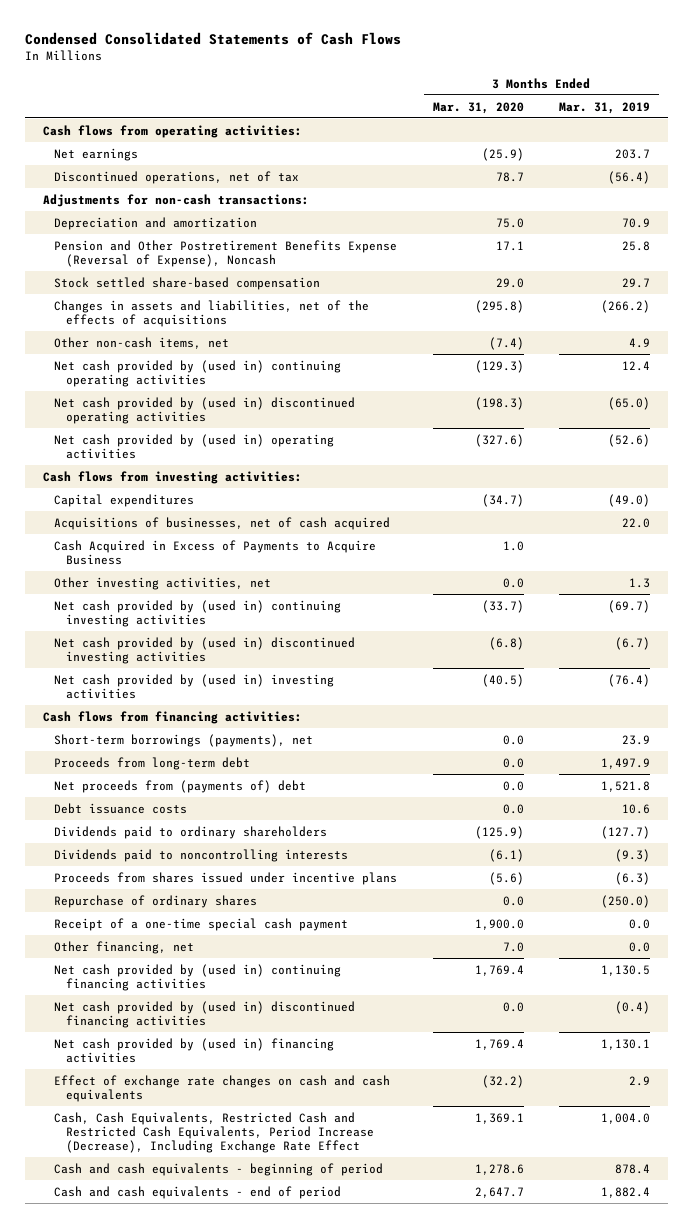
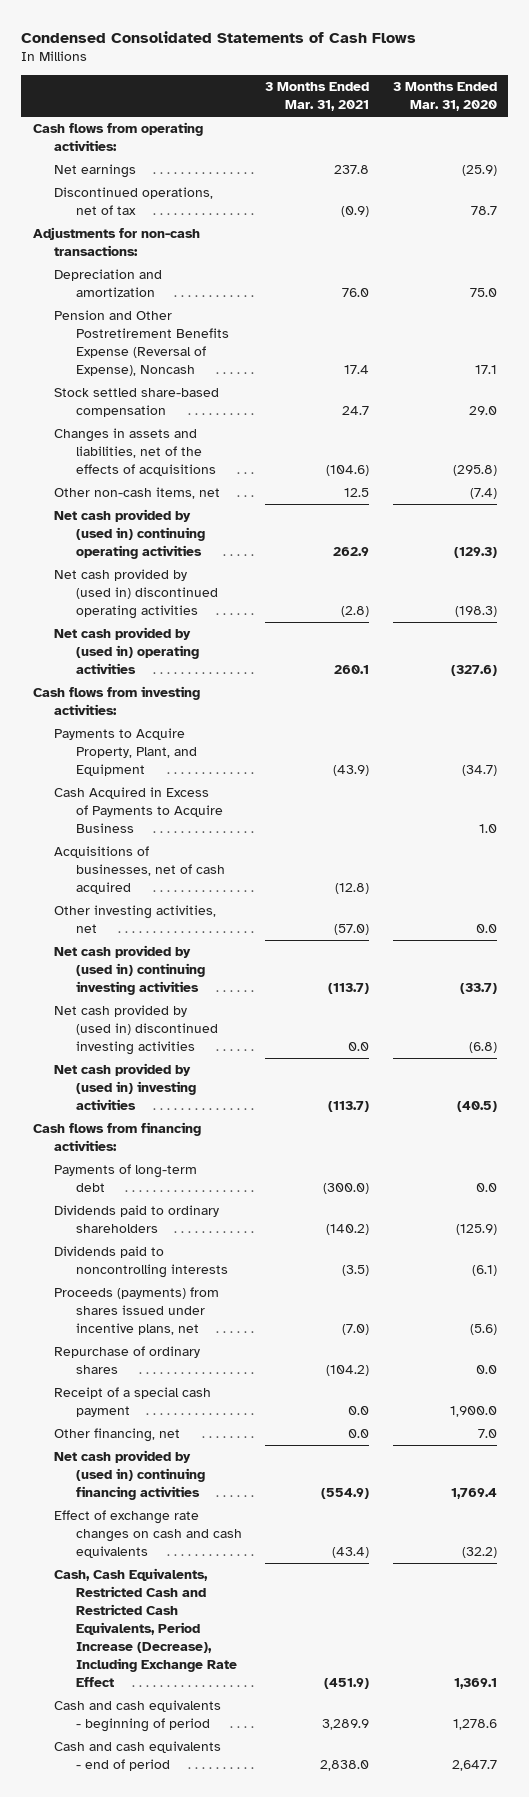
- | 3 Months Ended Mar. 31, 2020 | 3 Months Ended Mar. 31, 2019
+ | 3 Months Ended Mar. 31, 2021 | 3 Months Ended Mar. 31, 2020
- Capital expenditures | (34.7) | (49.0)
+ Payments to Acquire Property, Plant, and Equipment | (43.9) | (34.7)
moved down: Acquisitions of businesses, net of cash acquired | (12.8) |
- Short-term borrowings (payments), net | 0.0 | 23.9
- Proceeds from long-term debt | 0.0 | 1,497.9
- Net proceeds from (payments of) debt | 0.0 | 1,521.8
- Debt issuance costs | 0.0 | 10.6
+ Payments of long-term debt | (300.0) | 0.0
- Proceeds from shares issued under incentive plans | (5.6) | (6.3)
+ Proceeds (payments) from shares issued under incentive plans, net | (7.0) | (5.6)
- Receipt of a one-time special cash payment | 1,900.0 | 0.0
+ Receipt of a special cash payment | 0.0 | 1,900.0
- Net cash provided by (used in) discontinued financing activities | 0.0 | (0.4)
- Net cash provided by (used in) financing activities | 1,769.4 | 1,130.1

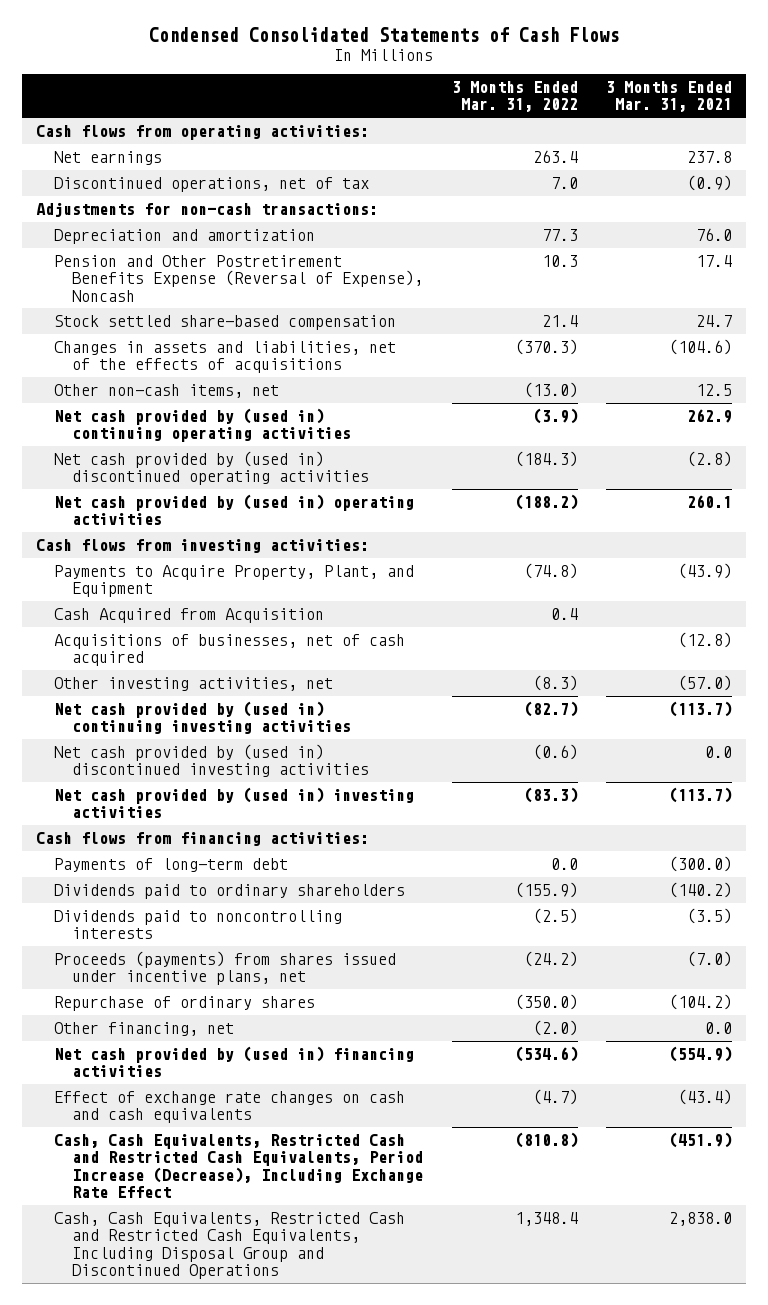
- | 3 Months Ended Mar. 31, 2021 | 3 Months Ended Mar. 31, 2020
+ | 3 Months Ended Mar. 31, 2022 | 3 Months Ended Mar. 31, 2021
- Cash Acquired in Excess of Payments to Acquire Business | | 1.0
+ Cash Acquired from Acquisition | 0.4 |
- Receipt of a special cash payment | 0.0 | 1,900.0
- Net cash provided by (used in) continuing financing activities | (554.9) | 1,769.4
+ Net cash provided by (used in) financing activities | (534.6) | (554.9)
- Cash and cash equivalents - beginning of period | 3,289.9 | 1,278.6
- Cash and cash equivalents - end of period | 2,838.0 | 2,647.7
+ Cash, Cash Equivalents, Restricted Cash and Restricted Cash Equivalents, Including Disposal Group and Discontinued Operations | 1,348.4 | 2,838.0

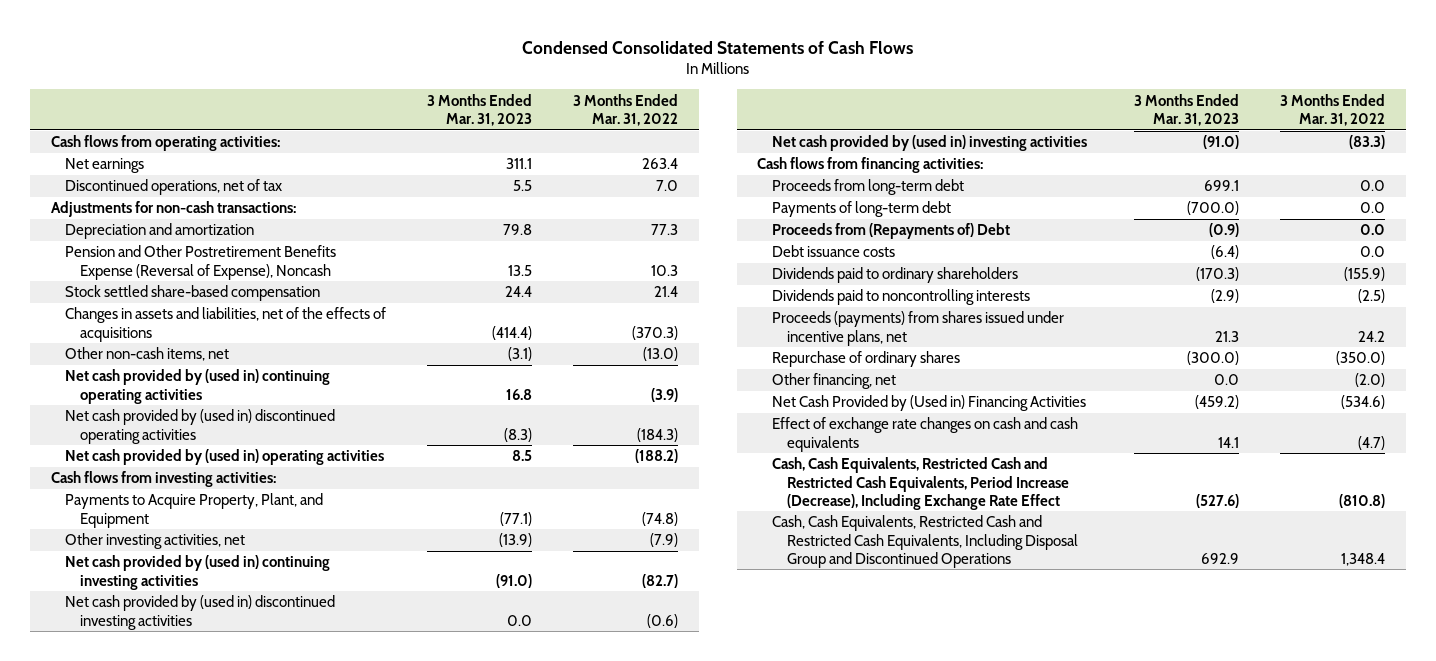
- | 3 Months Ended Mar. 31, 2022 | 3 Months Ended Mar. 31, 2021
+ | 3 Months Ended Mar. 31, 2023 | 3 Months Ended Mar. 31, 2022
- Cash Acquired from Acquisition | 0.4 |
- Acquisitions of businesses, net of cash acquired | | (12.8)
- Other investing activities, net | (8.3) | (57.0)
+ Other investing activities, net | (13.9) | (7.9)
+ Proceeds from long-term debt | 699.1 | 0.0
+ Proceeds from (Repayments of) Debt | (0.9) | 0.0
+ Debt issuance costs | (6.4) | 0.0
- Proceeds (payments) from shares issued under incentive plans, net | (24.2) | (7.0)
+ Proceeds (payments) from shares issued under incentive plans, net | 21.3 | 24.2
- Net cash provided by (used in) financing activities | (534.6) | (554.9)
+ Net Cash Provided by (Used in) Financing Activities | (459.2) | (534.6)

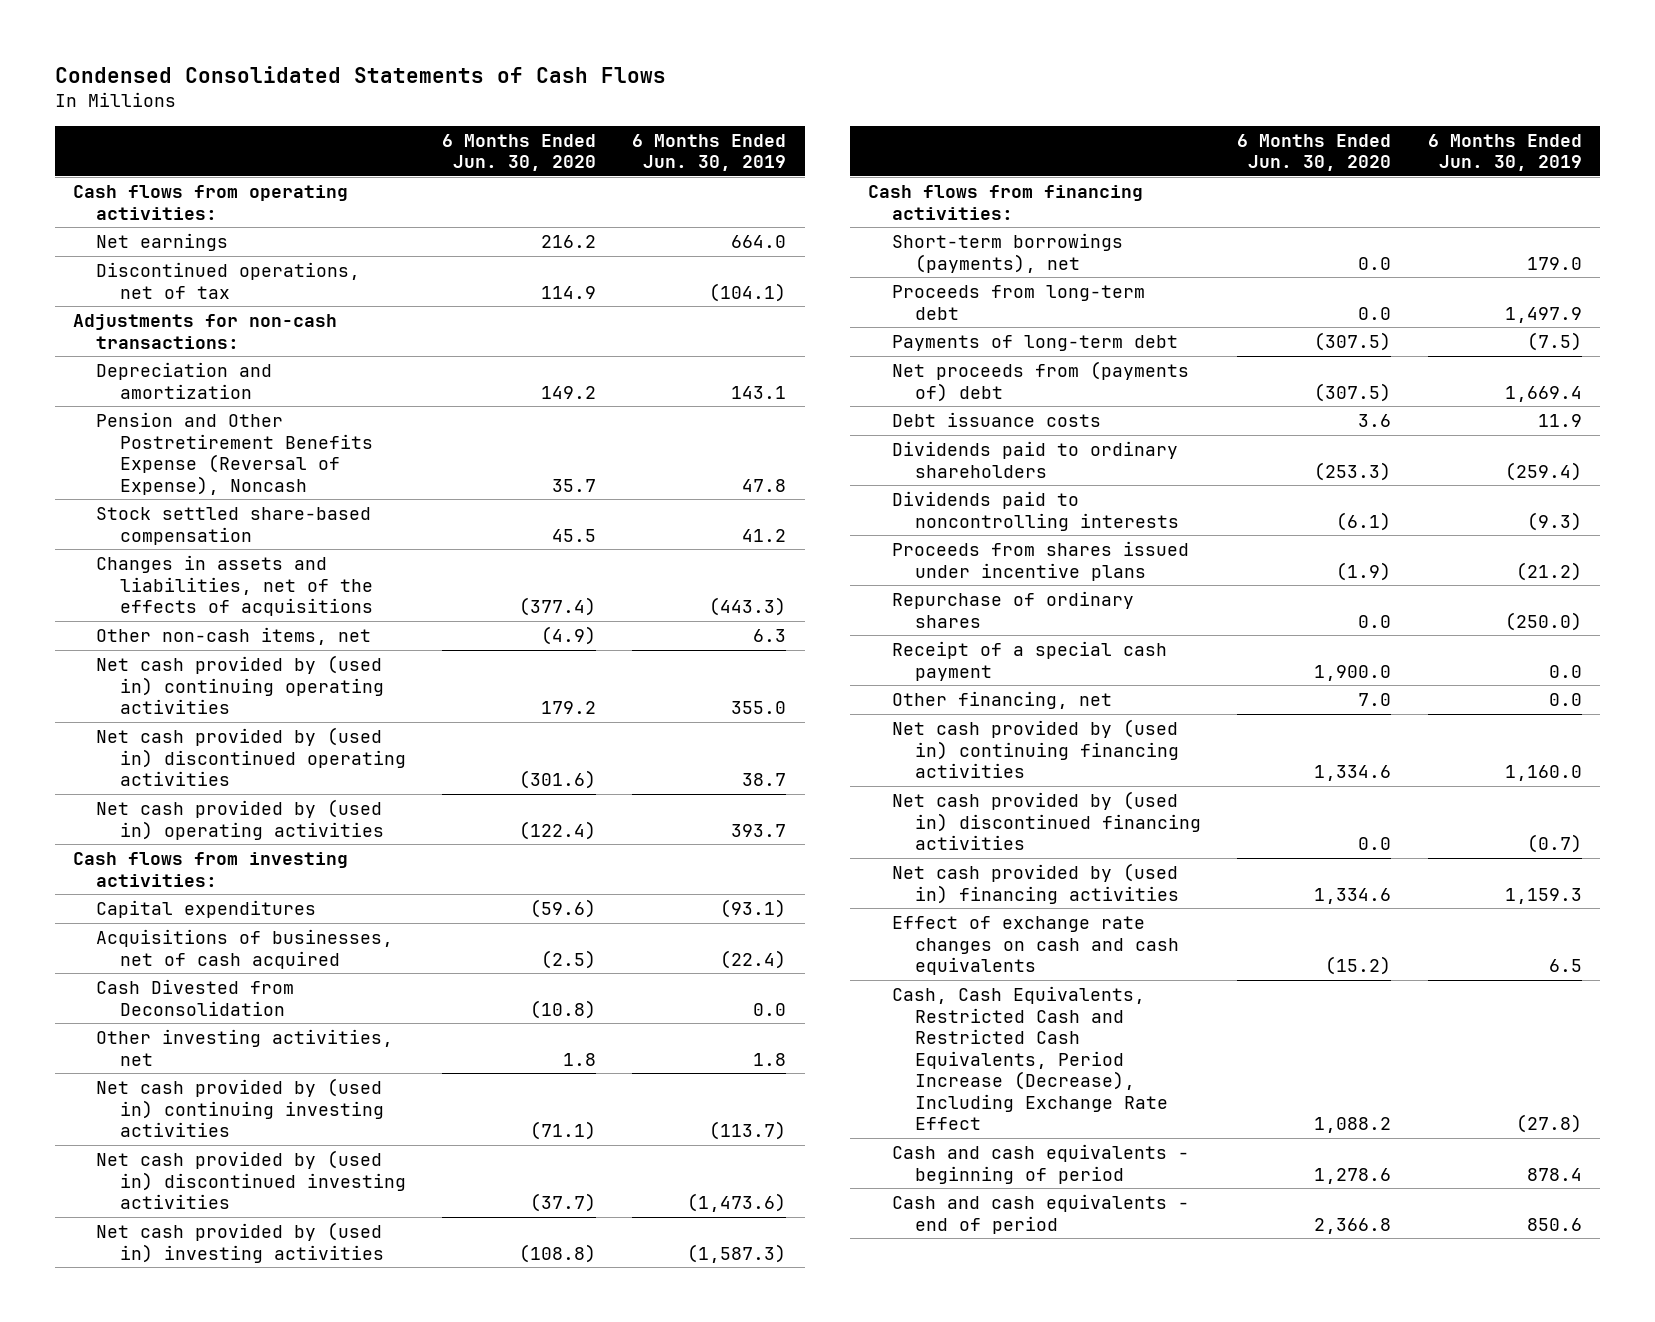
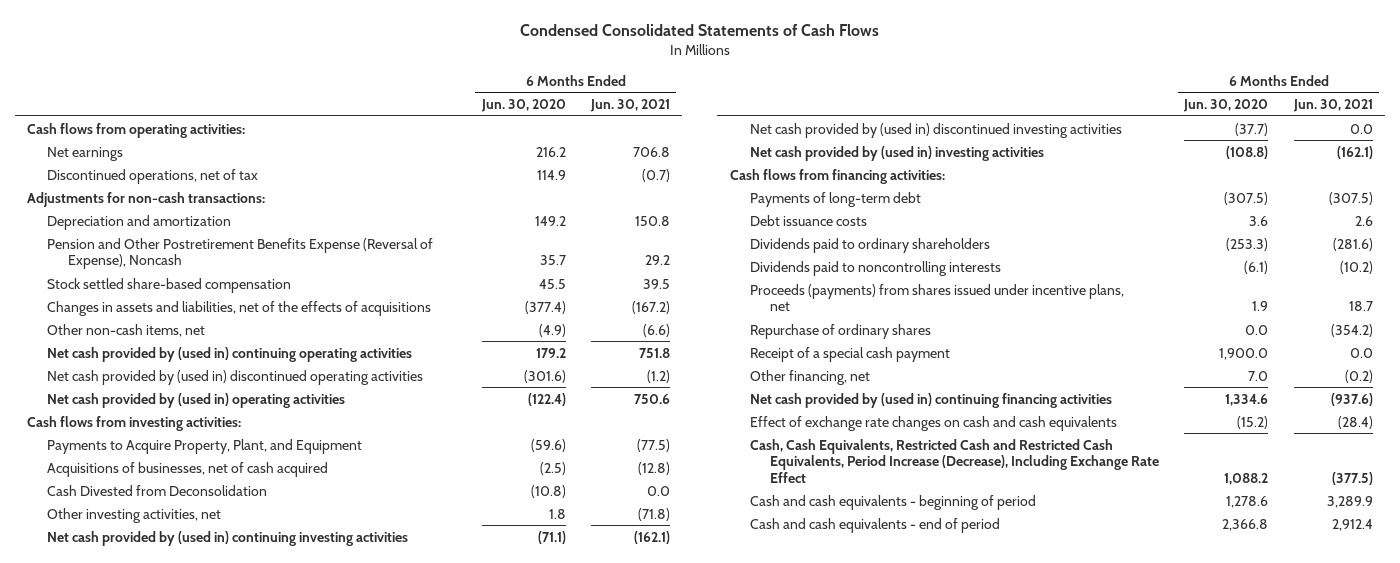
- | 6 Months Ended Jun. 30, 2020 | 6 Months Ended Jun. 30, 2019
+ | 6 Months Ended Jun. 30, 2020 | 6 Months Ended Jun. 30, 2021
- Capital expenditures | (59.6) | (93.1)
+ Payments to Acquire Property, Plant, and Equipment | (59.6) | (77.5)
- Short-term borrowings (payments), net | 0.0 | 179.0
- Proceeds from long-term debt | 0.0 | 1,497.9
- Net proceeds from (payments of) debt | (307.5) | 1,669.4
- Proceeds from shares issued under incentive plans | (1.9) | (21.2)
+ Proceeds (payments) from shares issued under incentive plans, net | 1.9 | 18.7
- Net cash provided by (used in) discontinued financing activities | 0.0 | (0.7)
- Net cash provided by (used in) financing activities | 1,334.6 | 1,159.3

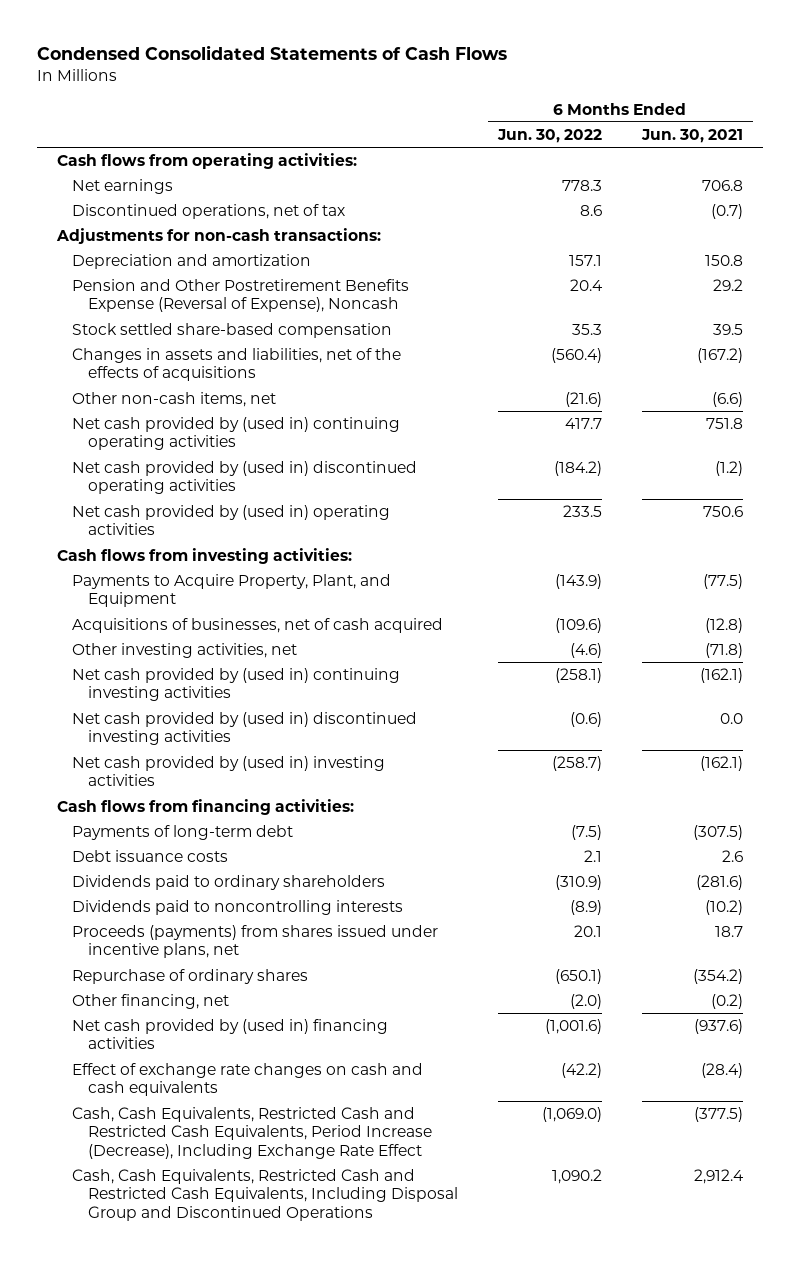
- | 6 Months Ended Jun. 30, 2020 | 6 Months Ended Jun. 30, 2021
+ | 6 Months Ended Jun. 30, 2022 | 6 Months Ended Jun. 30, 2021
- Cash Divested from Deconsolidation | (10.8) | 0.0
- Receipt of a special cash payment | 1,900.0 | 0.0
- Net cash provided by (used in) continuing financing activities | 1,334.6 | (937.6)
+ Net cash provided by (used in) financing activities | (1,001.6) | (937.6)
- Cash and cash equivalents - beginning of period | 1,278.6 | 3,289.9
- Cash and cash equivalents - end of period | 2,366.8 | 2,912.4
+ Cash, Cash Equivalents, Restricted Cash and Restricted Cash Equivalents, Including Disposal Group and Discontinued Operations | 1,090.2 | 2,912.4

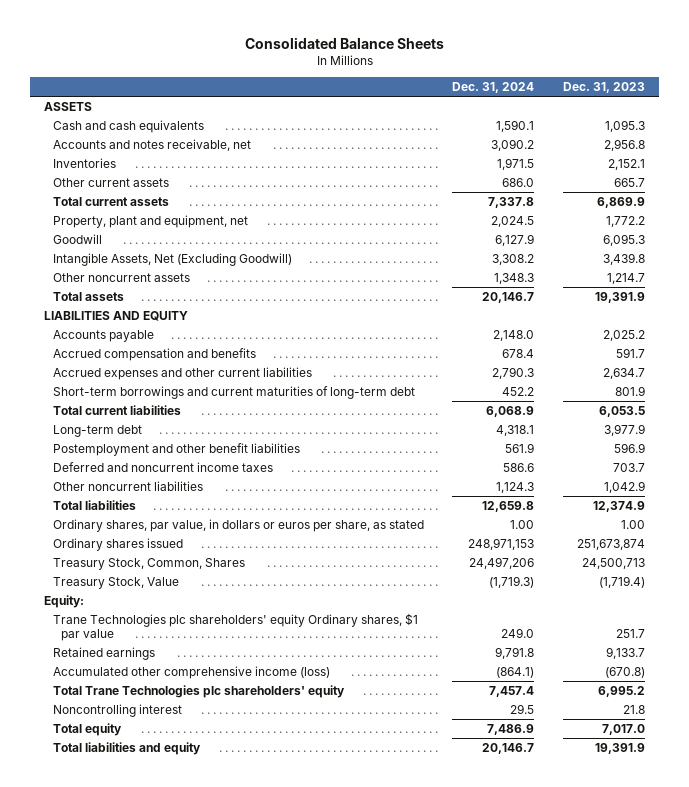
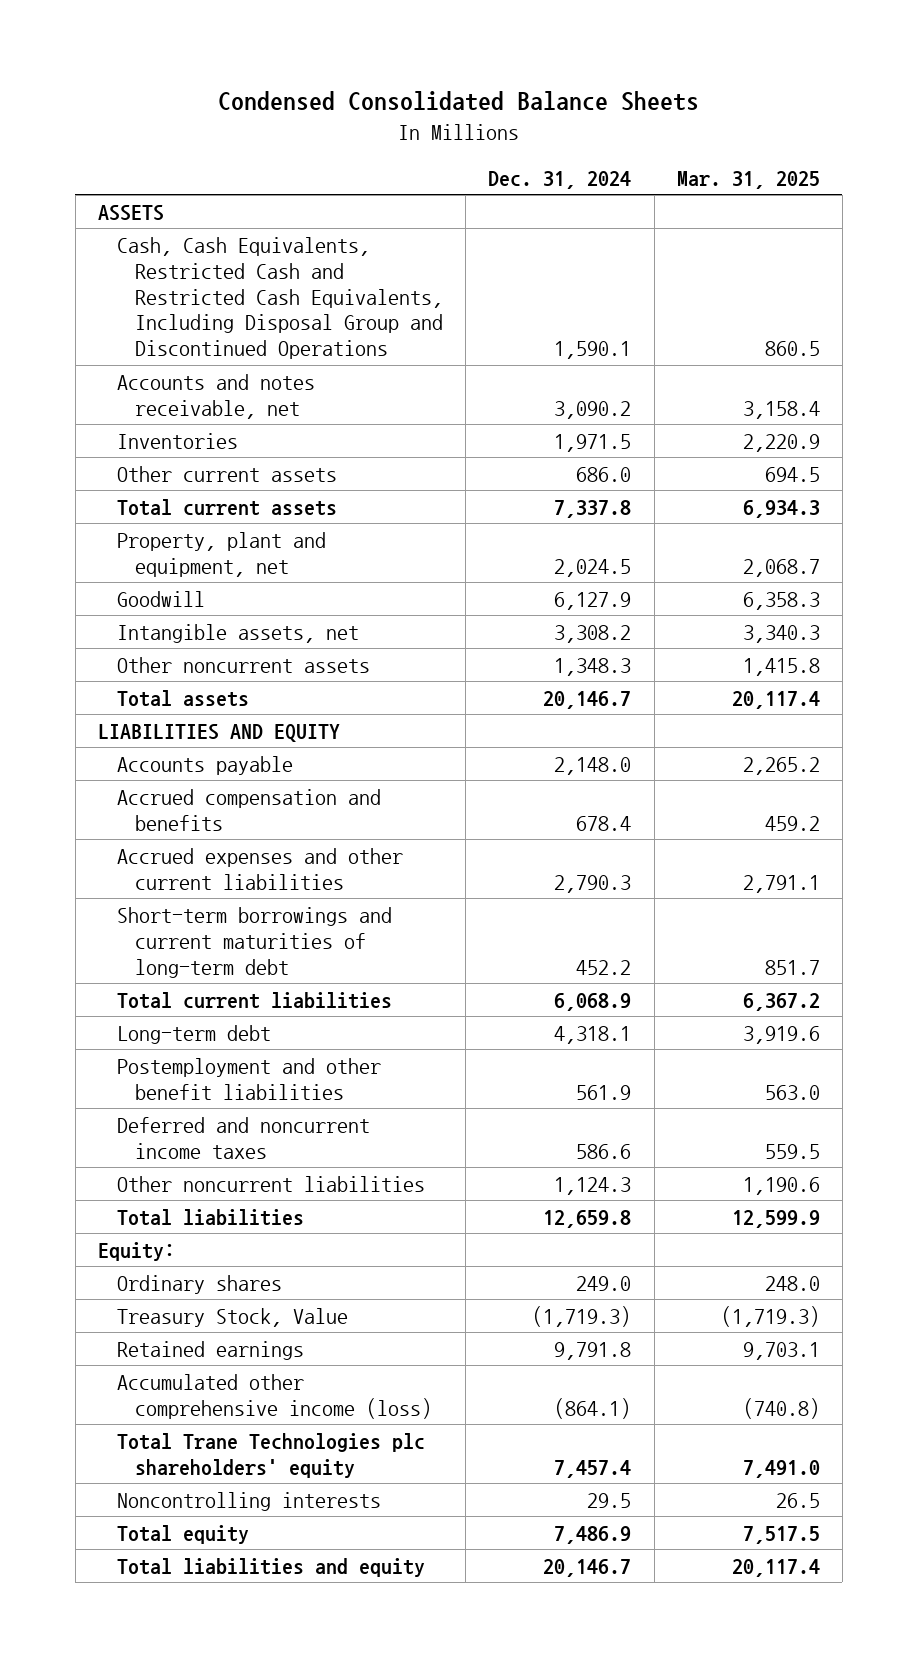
- Consolidated Balance Sheets
+ Condensed Consolidated Balance Sheets
- | Dec. 31, 2024 | Dec. 31, 2023
+ | Dec. 31, 2024 | Mar. 31, 2025
- Cash and cash equivalents | 1,590.1 | 1,095.3
+ Cash, Cash Equivalents, Restricted Cash and Restricted Cash Equivalents, Including Disposal Group and Discontinued Operations | 1,590.1 | 860.5
- Intangible Assets, Net (Excluding Goodwill) | 3,308.2 | 3,439.8
+ Intangible assets, net | 3,308.2 | 3,340.3
- Ordinary shares, par value, in dollars or euros per share, as stated | 1.00 | 1.00
- Ordinary shares issued | 248,971,153 | 251,673,874
- Treasury Stock, Common, Shares | 24,497,206 | 24,500,713
- Trane Technologies plc shareholders' equity Ordinary shares, $1 par value | 249.0 | 251.7
+ Ordinary shares | 249.0 | 248.0
moved down: Treasury Stock, Value | (1,719.3) | (1,719.3)
- Noncontrolling interest | 29.5 | 21.8
+ Noncontrolling interests | 29.5 | 26.5

